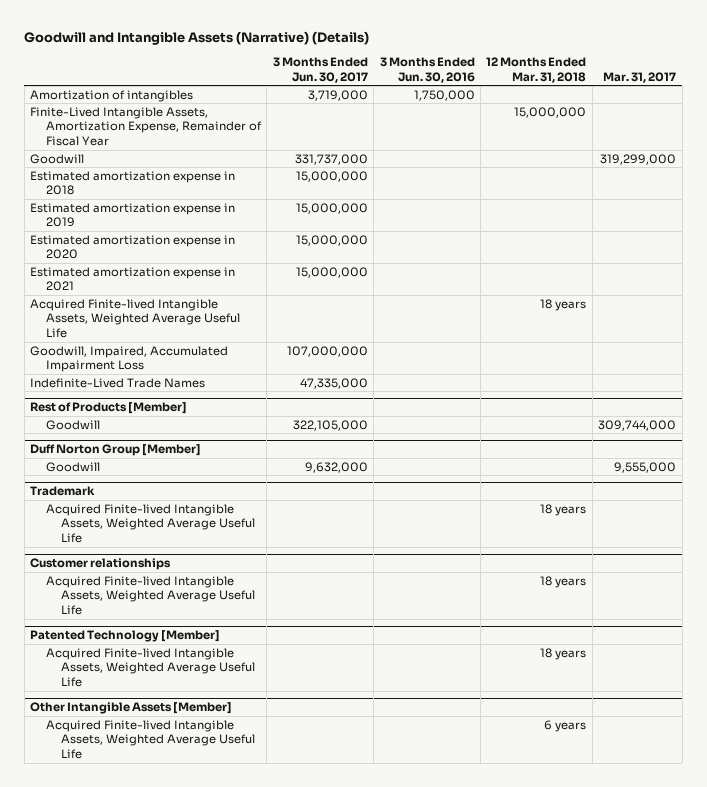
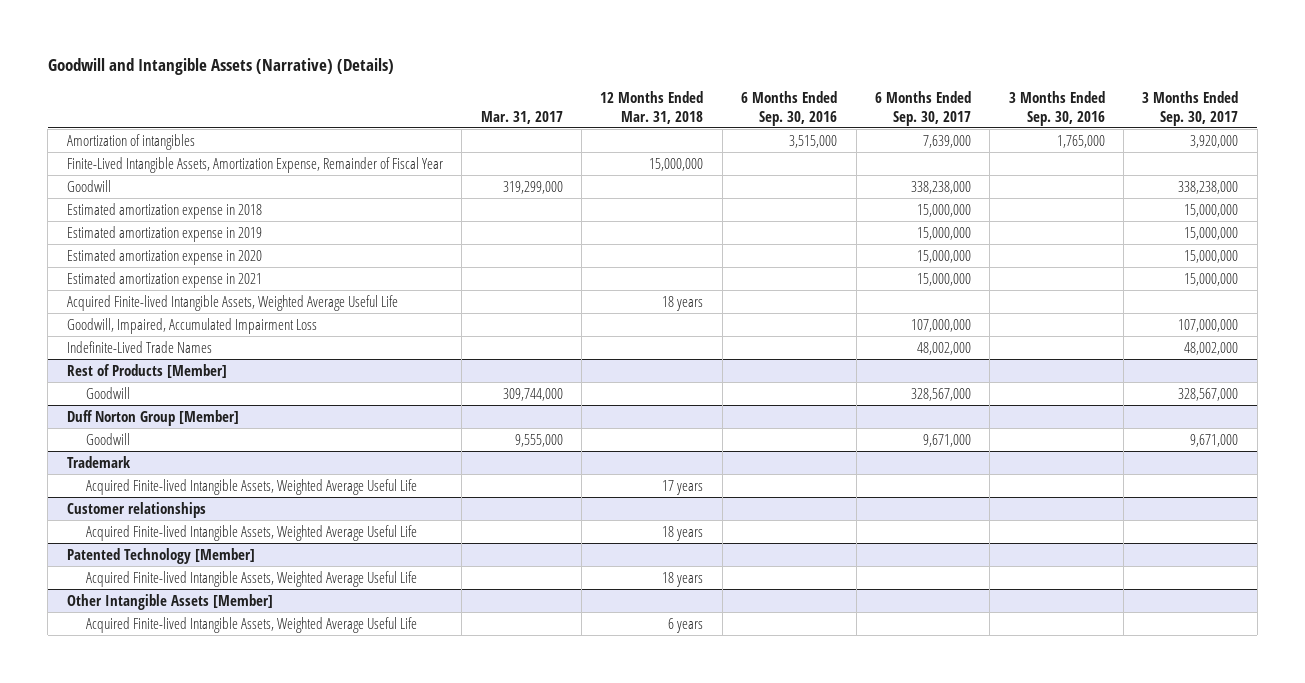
- | 3 Months Ended Jun. 30, 2017 | 3 Months Ended Jun. 30, 2016 | 12 Months Ended Mar. 31, 2018 | Mar. 31, 2017
+ | Mar. 31, 2017 | 12 Months Ended Mar. 31, 2018 | 6 Months Ended Sep. 30, 2016 | 6 Months Ended Sep. 30, 2017 | 3 Months Ended Sep. 30, 2016 | 3 Months Ended Sep. 30, 2017
@ Trademark
- Acquired Finite-lived Intangible Assets, Weighted Average Useful Life | | | 18 years |
+ Acquired Finite-lived Intangible Assets, Weighted Average Useful Life | | 17 years | | | |

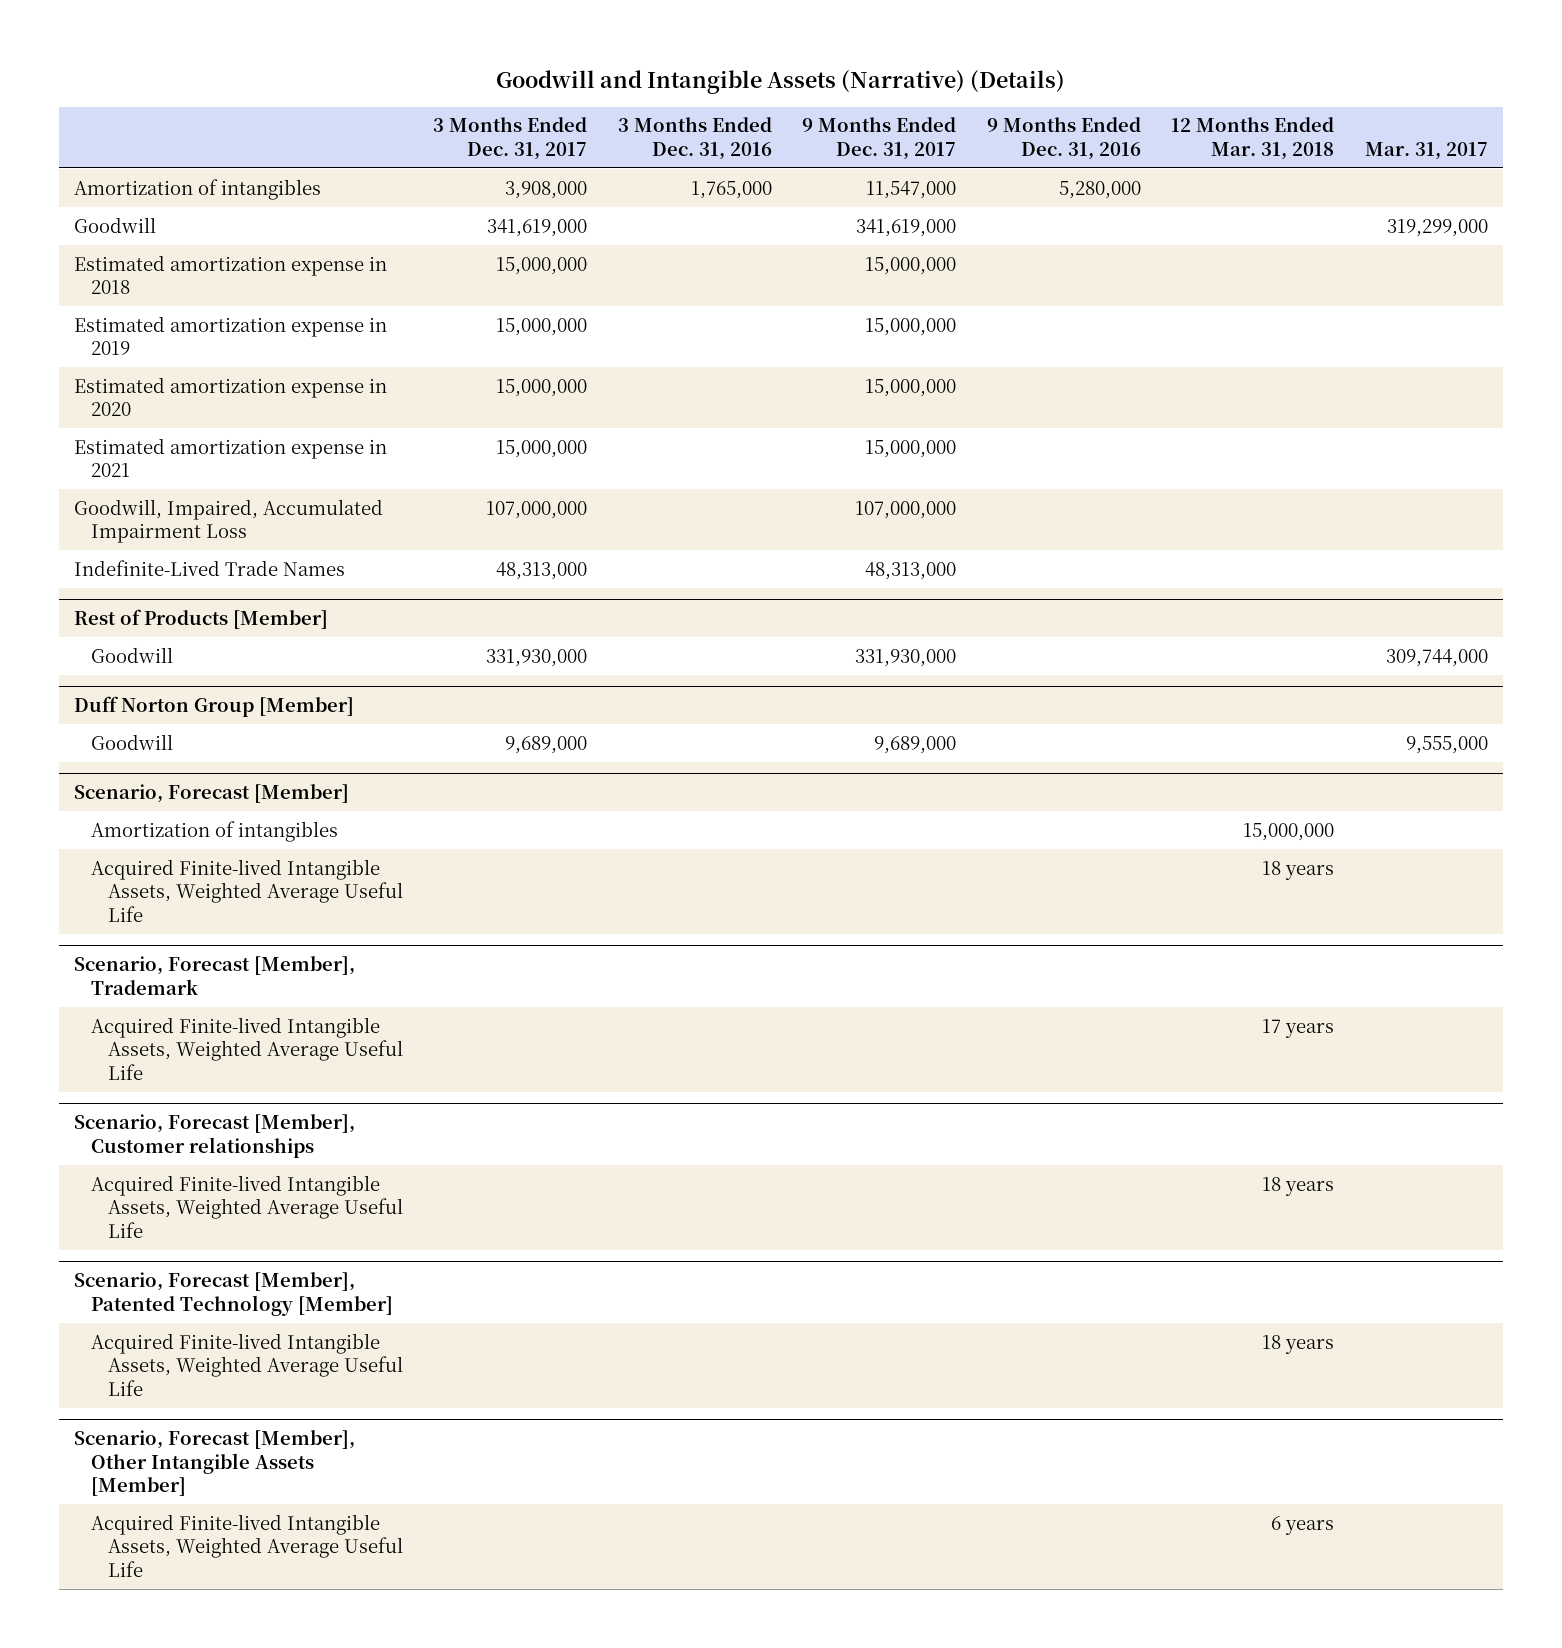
- | Mar. 31, 2017 | 12 Months Ended Mar. 31, 2018 | 6 Months Ended Sep. 30, 2016 | 6 Months Ended Sep. 30, 2017 | 3 Months Ended Sep. 30, 2016 | 3 Months Ended Sep. 30, 2017
+ | 3 Months Ended Dec. 31, 2017 | 3 Months Ended Dec. 31, 2016 | 9 Months Ended Dec. 31, 2017 | 9 Months Ended Dec. 31, 2016 | 12 Months Ended Mar. 31, 2018 | Mar. 31, 2017
- Finite-Lived Intangible Assets, Amortization Expense, Remainder of Fiscal Year | | 15,000,000 | | | |
- Acquired Finite-lived Intangible Assets, Weighted Average Useful Life | | 18 years | | | |
- Trademark
+ Scenario, Forecast [Member]
+ Amortization of intangibles | | | | | 15,000,000 |
+ Acquired Finite-lived Intangible Assets, Weighted Average Useful Life | | | | | 18 years |
+ Scenario, Forecast [Member], Trademark
- Customer relationships
+ Scenario, Forecast [Member], Customer relationships
- Patented Technology [Member]
+ Scenario, Forecast [Member], Patented Technology [Member]
- Other Intangible Assets [Member]
+ Scenario, Forecast [Member], Other Intangible Assets [Member]

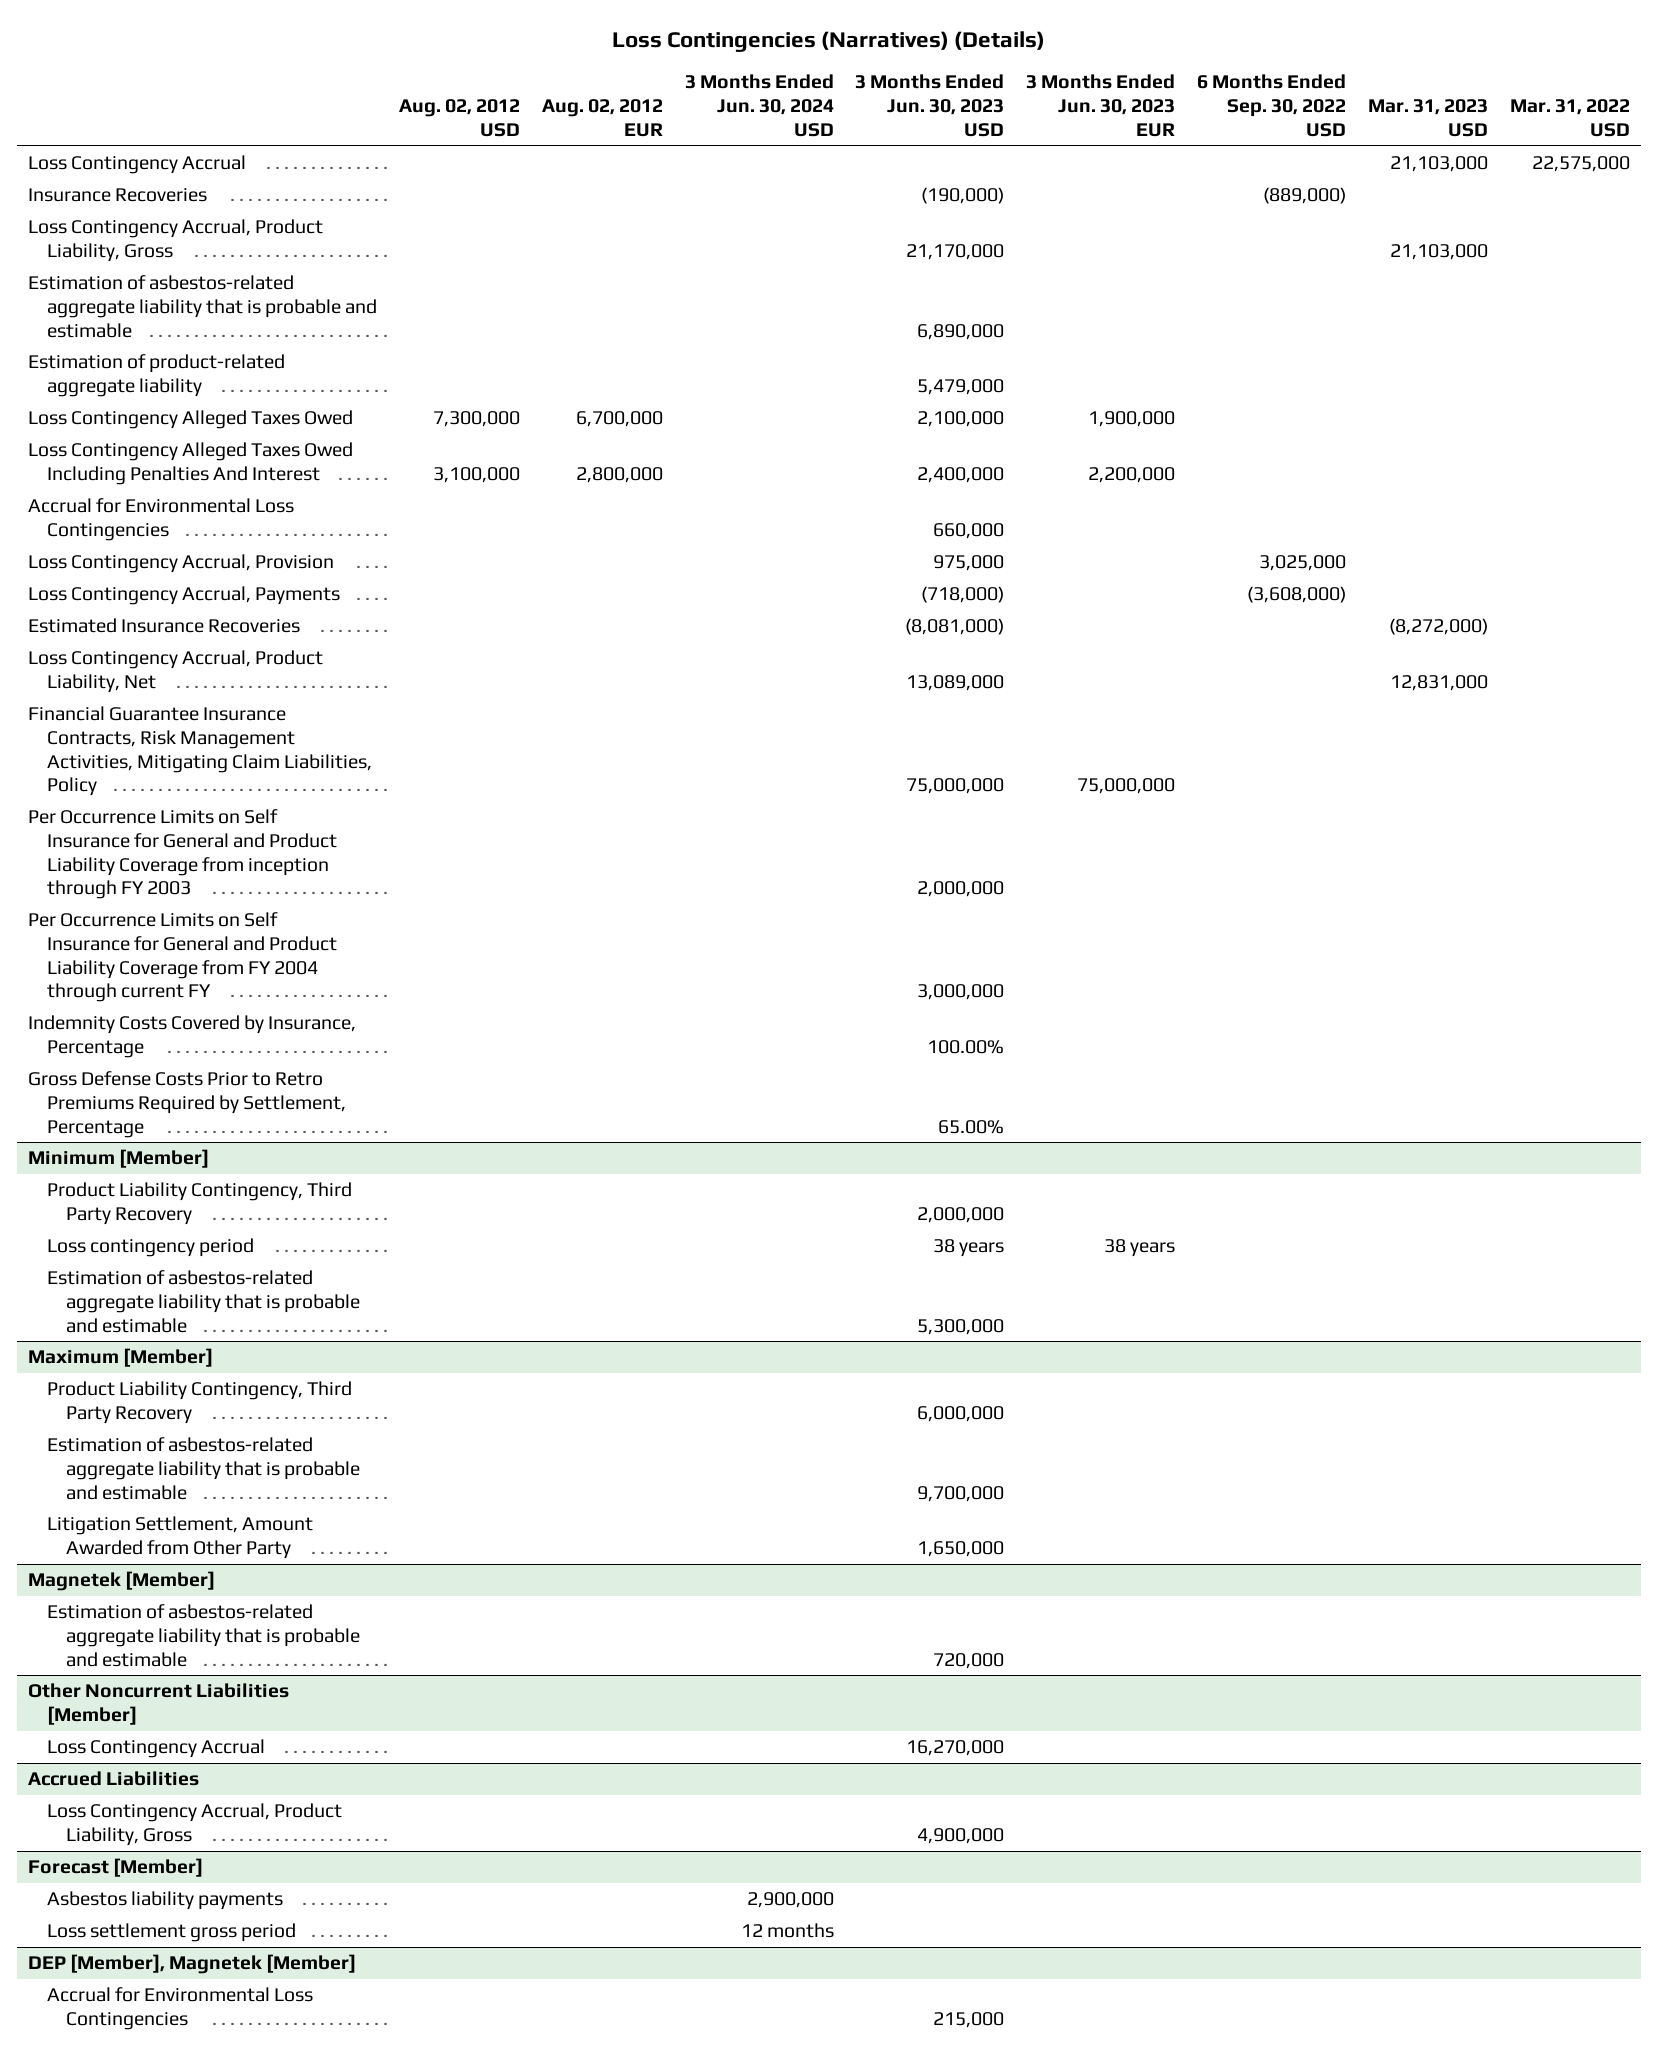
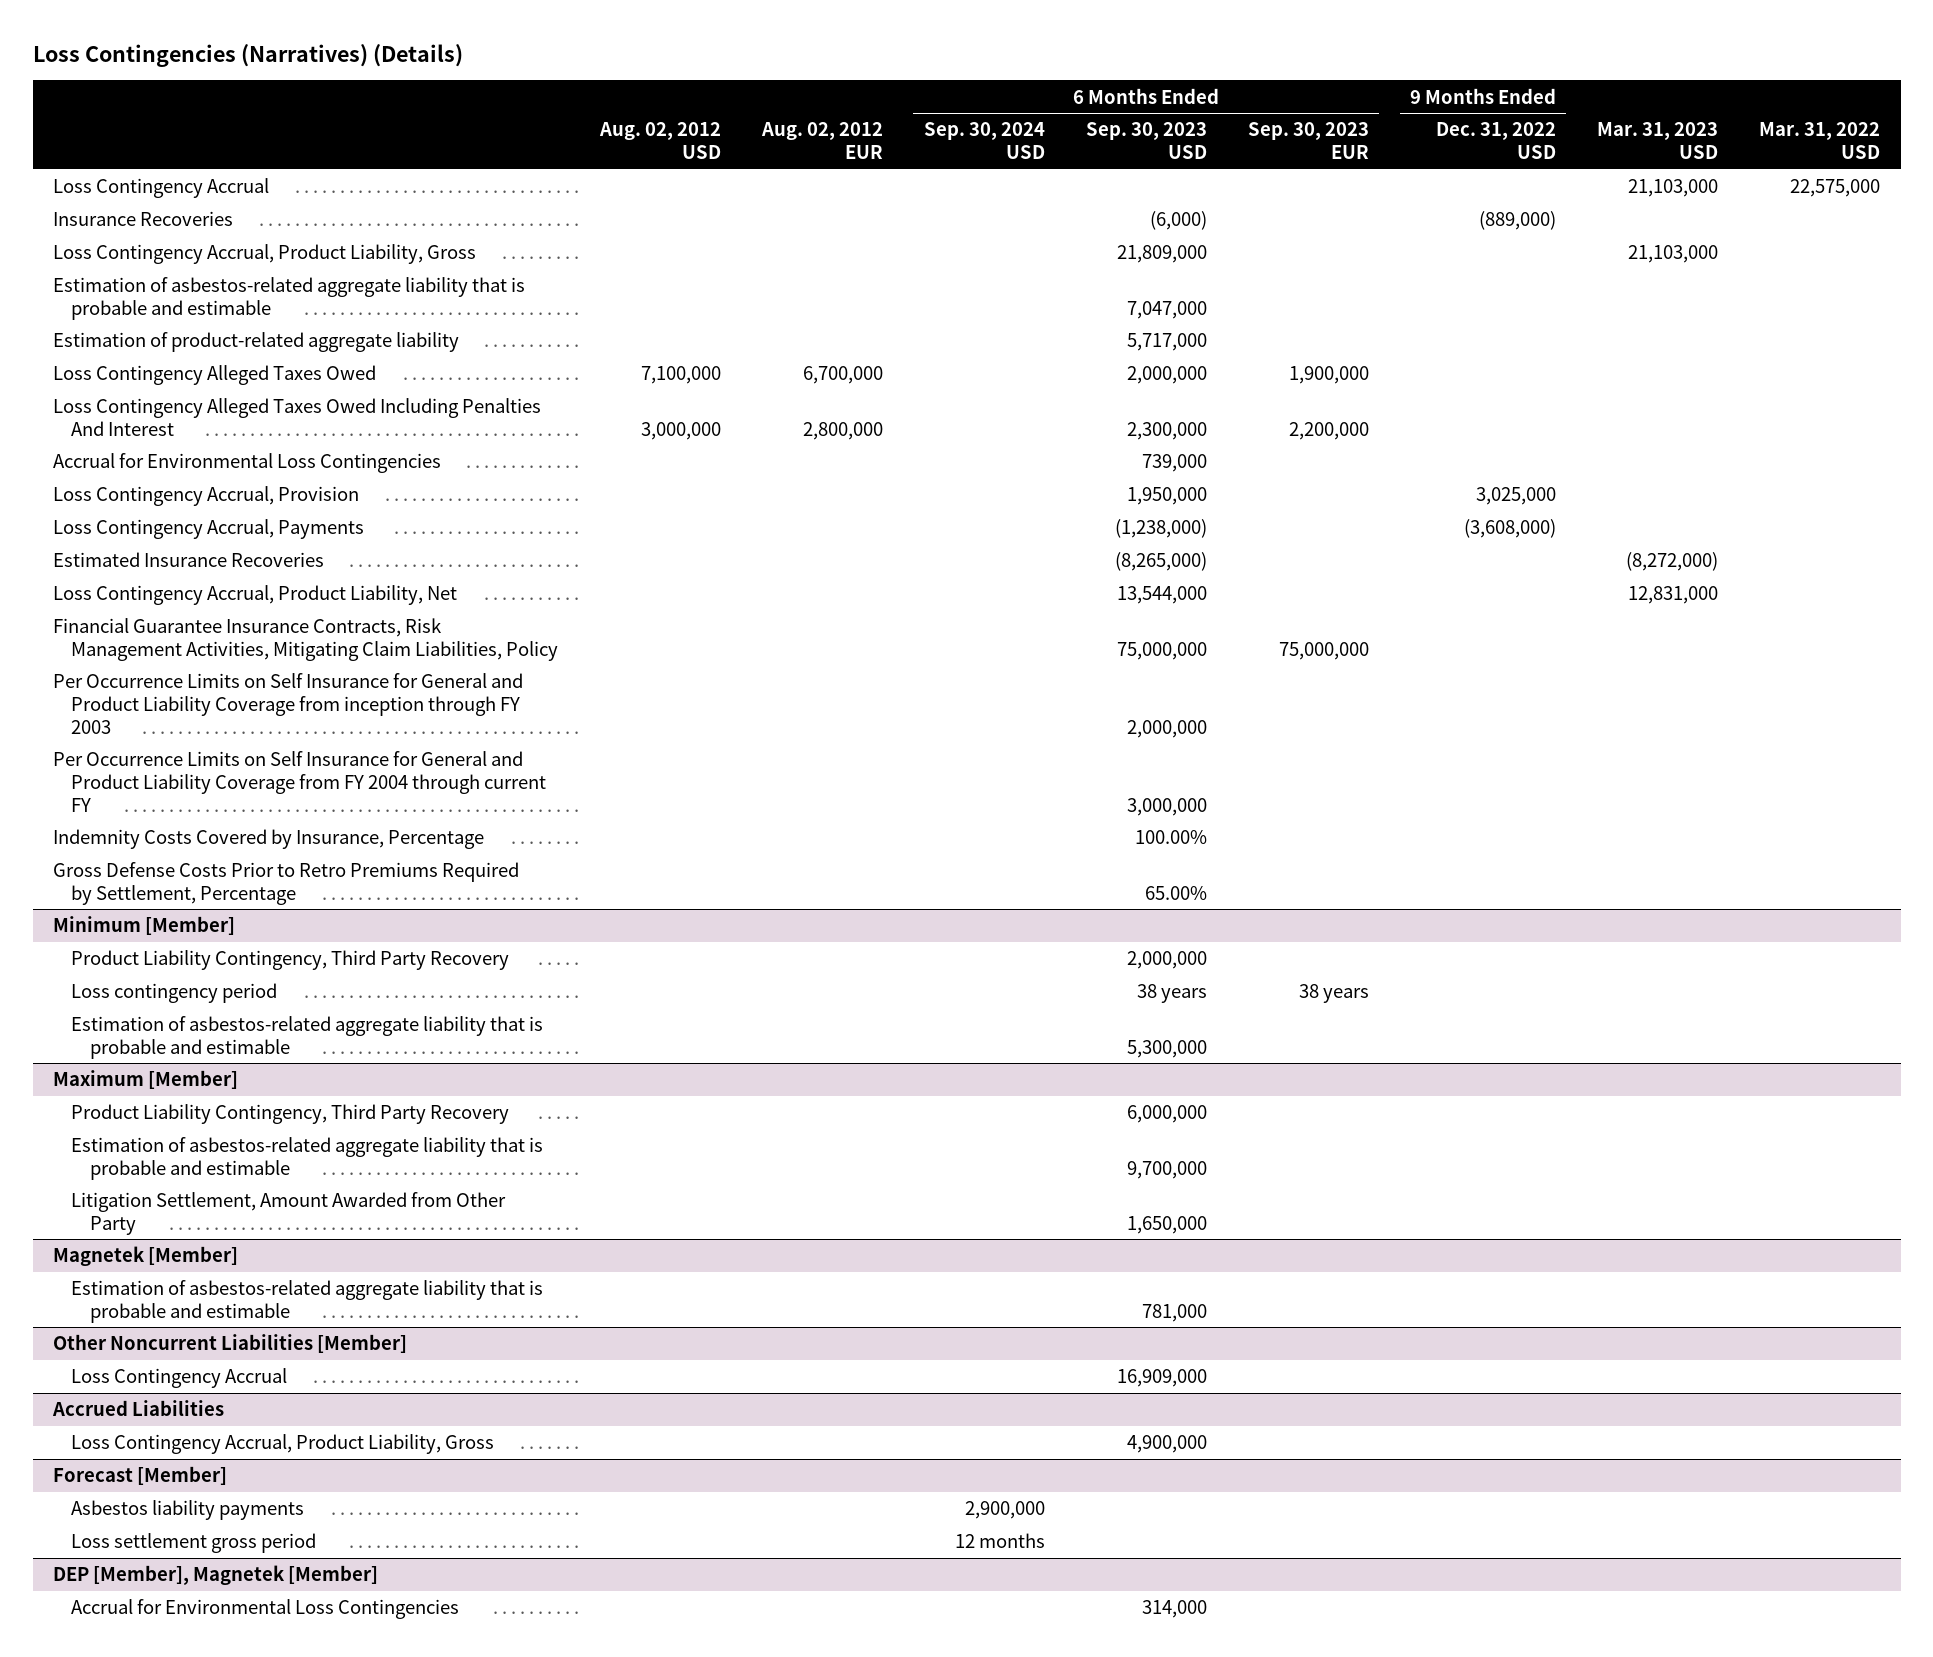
- | Aug. 02, 2012 USD | Aug. 02, 2012 EUR | 3 Months Ended Jun. 30, 2024 USD | 3 Months Ended Jun. 30, 2023 USD | 3 Months Ended Jun. 30, 2023 EUR | 6 Months Ended Sep. 30, 2022 USD | Mar. 31, 2023 USD | Mar. 31, 2022 USD
+ | Aug. 02, 2012 USD | Aug. 02, 2012 EUR | 6 Months Ended Sep. 30, 2024 USD | 6 Months Ended Sep. 30, 2023 USD | 6 Months Ended Sep. 30, 2023 EUR | 9 Months Ended Dec. 31, 2022 USD | Mar. 31, 2023 USD | Mar. 31, 2022 USD
- Loss Contingency Alleged Taxes Owed | 7,300,000 | 6,700,000 | | 2,100,000 | 1,900,000 | | |
- Loss Contingency Alleged Taxes Owed Including Penalties And Interest | 3,100,000 | 2,800,000 | | 2,400,000 | 2,200,000 | | |
+ Loss Contingency Alleged Taxes Owed | 7,100,000 | 6,700,000 | | 2,000,000 | 1,900,000 | | |
+ Loss Contingency Alleged Taxes Owed Including Penalties And Interest | 3,000,000 | 2,800,000 | | 2,300,000 | 2,200,000 | | |

